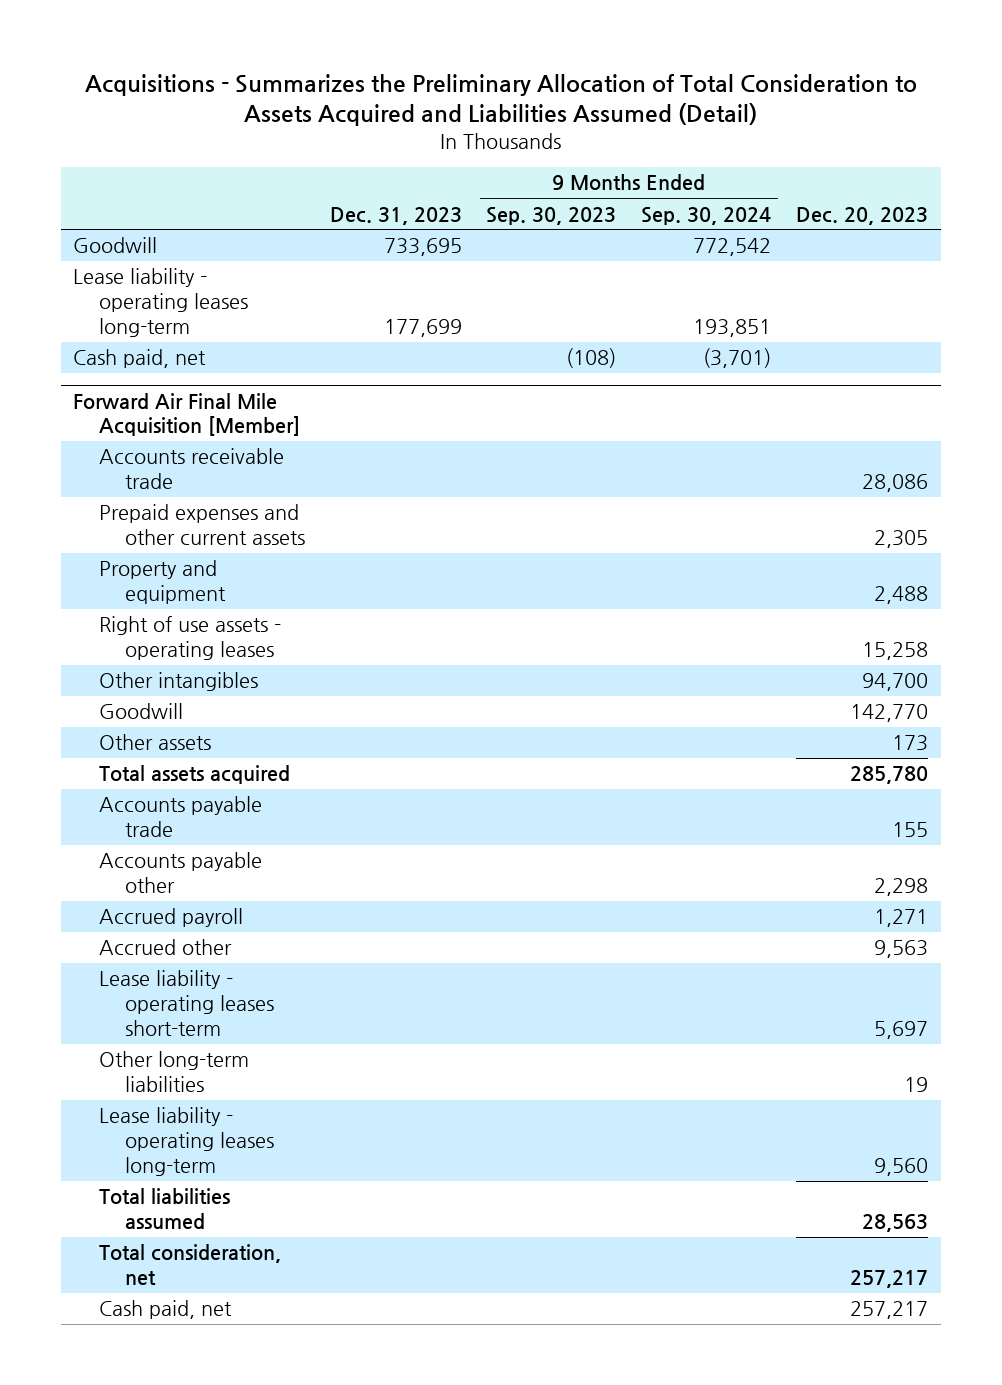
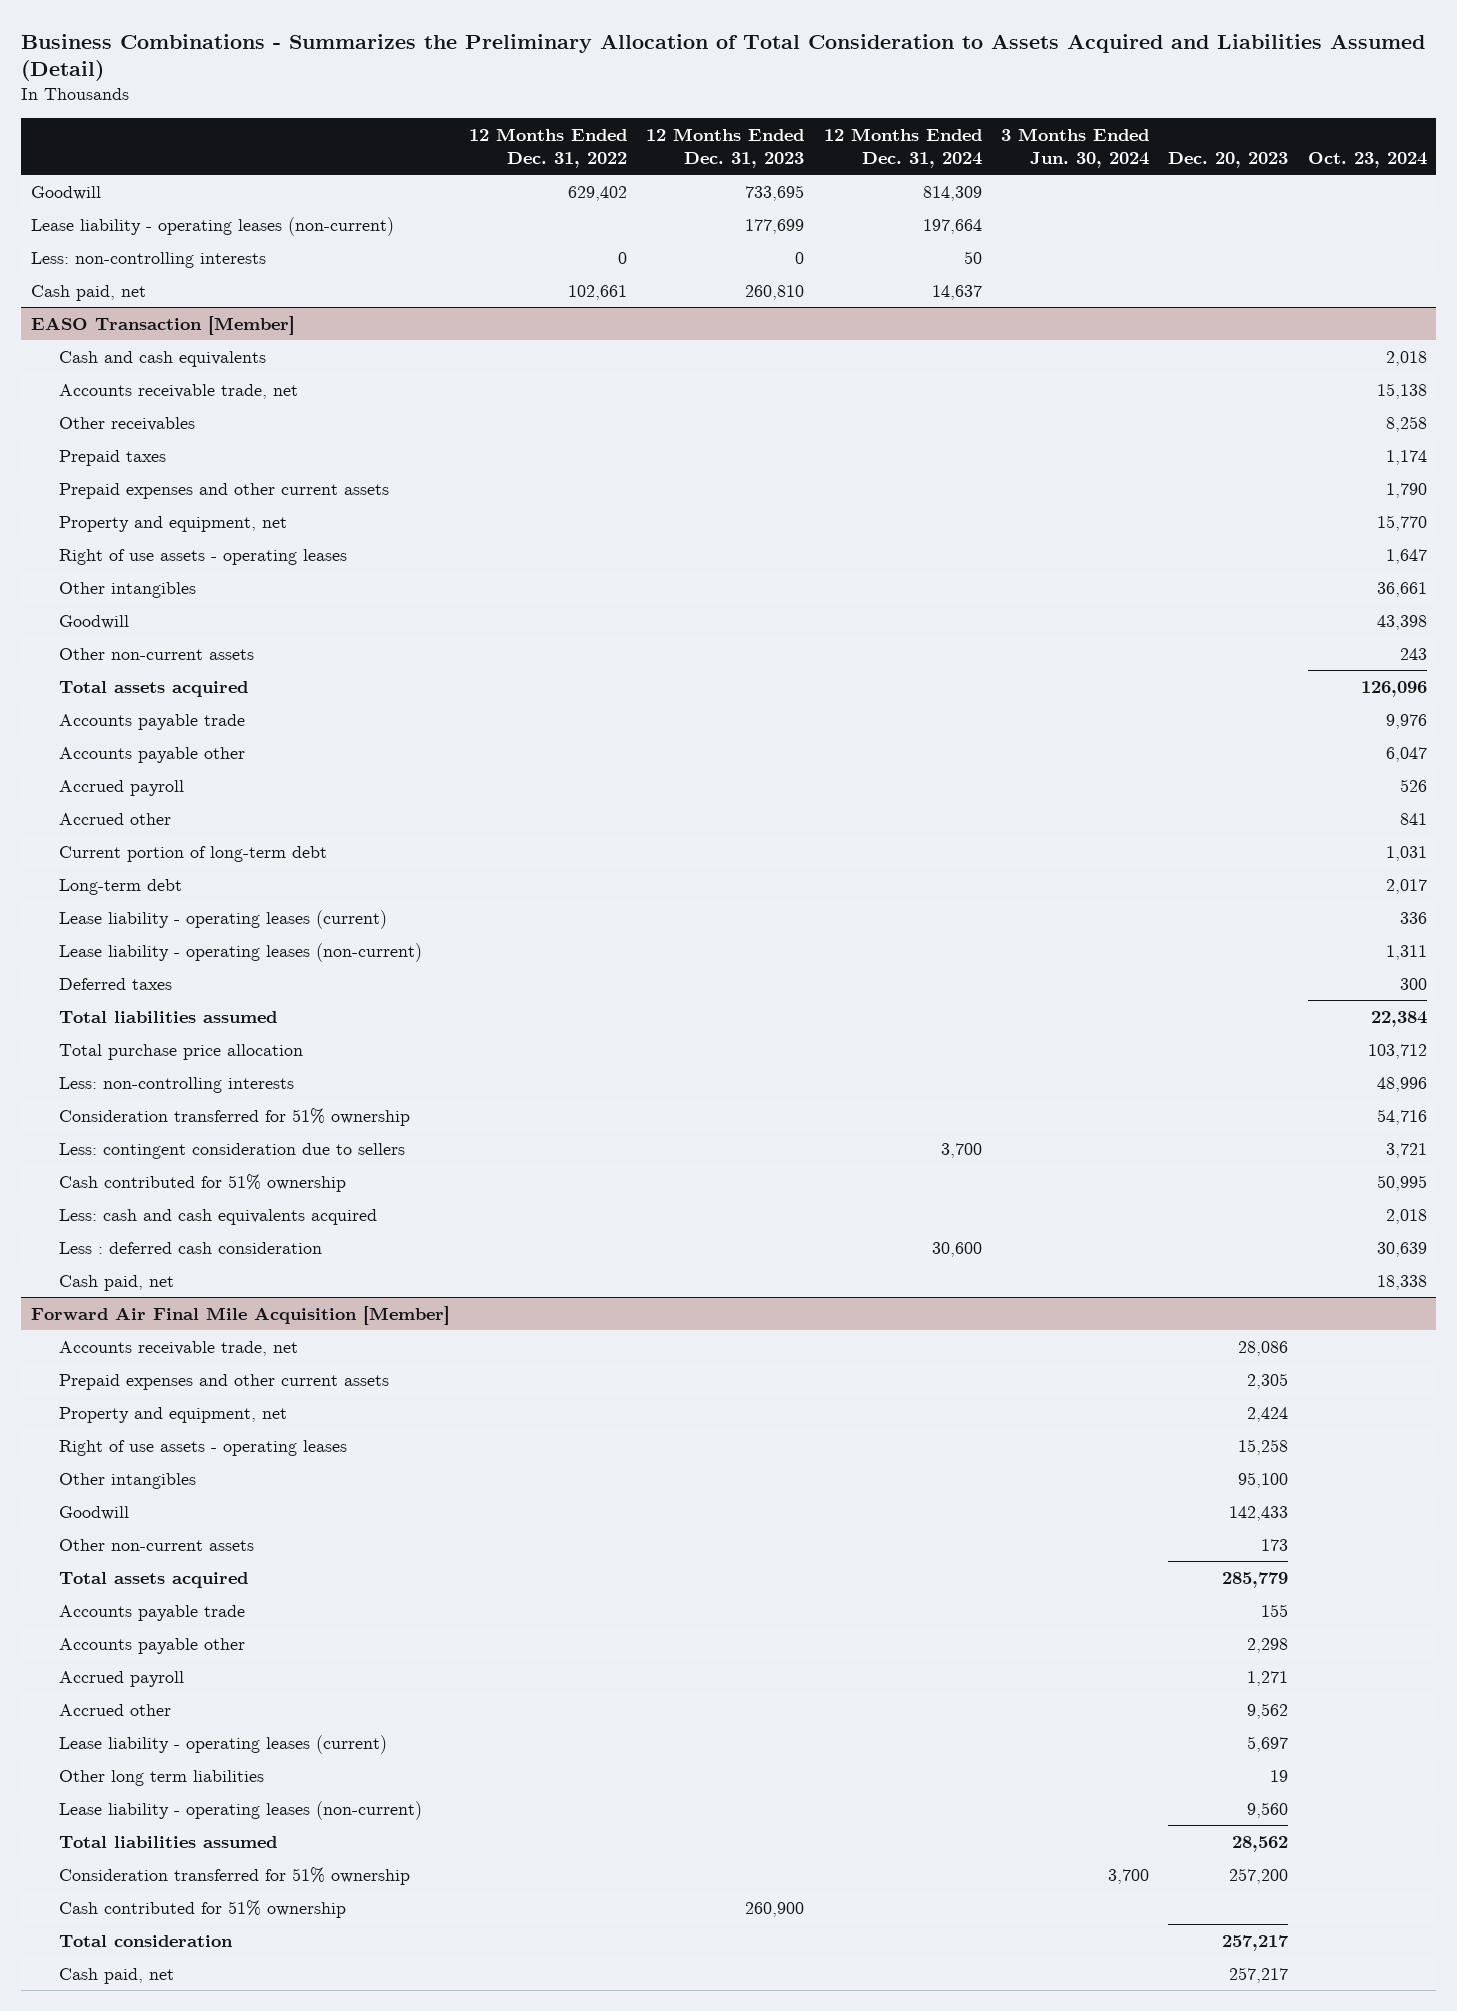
- Acquisitions - Summarizes the Preliminary Allocation of Total Consideration to Assets Acquired and Liabilities Assumed (Detail)
+ Business Combinations - Summarizes the Preliminary Allocation of Total Consideration to Assets Acquired and Liabilities Assumed (Detail)
- | Dec. 31, 2023 | 9 Months Ended Sep. 30, 2023 | 9 Months Ended Sep. 30, 2024 | Dec. 20, 2023
+ | 12 Months Ended Dec. 31, 2022 | 12 Months Ended Dec. 31, 2023 | 12 Months Ended Dec. 31, 2024 | 3 Months Ended Jun. 30, 2024 | Dec. 20, 2023 | Oct. 23, 2024
- Lease liability - operating leases long-term | 177,699 | | 193,851 |
+ Lease liability - operating leases (non-current) | | 177,699 | 197,664 | | |
+ Less: non-controlling interests | 0 | 0 | 50 | | |
+ EASO Transaction [Member]
+ Cash and cash equivalents | | | | | | 2,018
+ Accounts receivable trade, net | | | | | | 15,138
+ Other receivables | | | | | | 8,258
+ Prepaid taxes | | | | | | 1,174
+ Prepaid expenses and other current assets | | | | | | 1,790
+ Property and equipment, net | | | | | | 15,770
+ Right of use assets - operating leases | | | | | | 1,647
+ Other intangibles | | | | | | 36,661
+ Goodwill | | | | | | 43,398
+ Other non-current assets | | | | | | 243
+ Total assets acquired | | | | | | 126,096
+ Accounts payable trade | | | | | | 9,976
+ Accounts payable other | | | | | | 6,047
+ Accrued payroll | | | | | | 526
+ Accrued other | | | | | | 841
+ Current portion of long-term debt | | | | | | 1,031
+ Long-term debt | | | | | | 2,017
+ Lease liability - operating leases (current) | | | | | | 336
+ Lease liability - operating leases (non-current) | | | | | | 1,311
+ Deferred taxes | | | | | | 300
+ Total liabilities assumed | | | | | | 22,384
+ Total purchase price allocation | | | | | | 103,712
+ Less: non-controlling interests | | | | | | 48,996
+ Consideration transferred for 51% ownership | | | | | | 54,716
+ Less: contingent consideration due to sellers | | | 3,700 | | | 3,721
+ Cash contributed for 51% ownership | | | | | | 50,995
+ Less: cash and cash equivalents acquired | | | | | | 2,018
+ Less : deferred cash consideration | | | 30,600 | | | 30,639
+ Cash paid, net | | | | | | 18,338
@ Forward Air Final Mile Acquisition [Member]
- Accounts receivable trade | | | | 28,086
+ Accounts receivable trade, net | | | | | 28,086 |
- Property and equipment | | | | 2,488
+ Property and equipment, net | | | | | 2,424 |
- Other intangibles | | | | 94,700
- Goodwill | | | | 142,770
- Other assets | | | | 173
- Total assets acquired | | | | 285,780
+ Other intangibles | | | | | 95,100 |
+ Goodwill | | | | | 142,433 |
+ Other non-current assets | | | | | 173 |
+ Total assets acquired | | | | | 285,779 |
- Accrued other | | | | 9,563
- Lease liability - operating leases short-term | | | | 5,697
- Other long-term liabilities | | | | 19
- Lease liability - operating leases long-term | | | | 9,560
- Total liabilities assumed | | | | 28,563
- Total consideration, net | | | | 257,217
+ Accrued other | | | | | 9,562 |
+ Lease liability - operating leases (current) | | | | | 5,697 |
+ Other long term liabilities | | | | | 19 |
+ Lease liability - operating leases (non-current) | | | | | 9,560 |
+ Total liabilities assumed | | | | | 28,562 |
+ Consideration transferred for 51% ownership | | | | 3,700 | 257,200 |
+ Cash contributed for 51% ownership | | 260,900 | | | |
+ Total consideration | | | | | 257,217 |

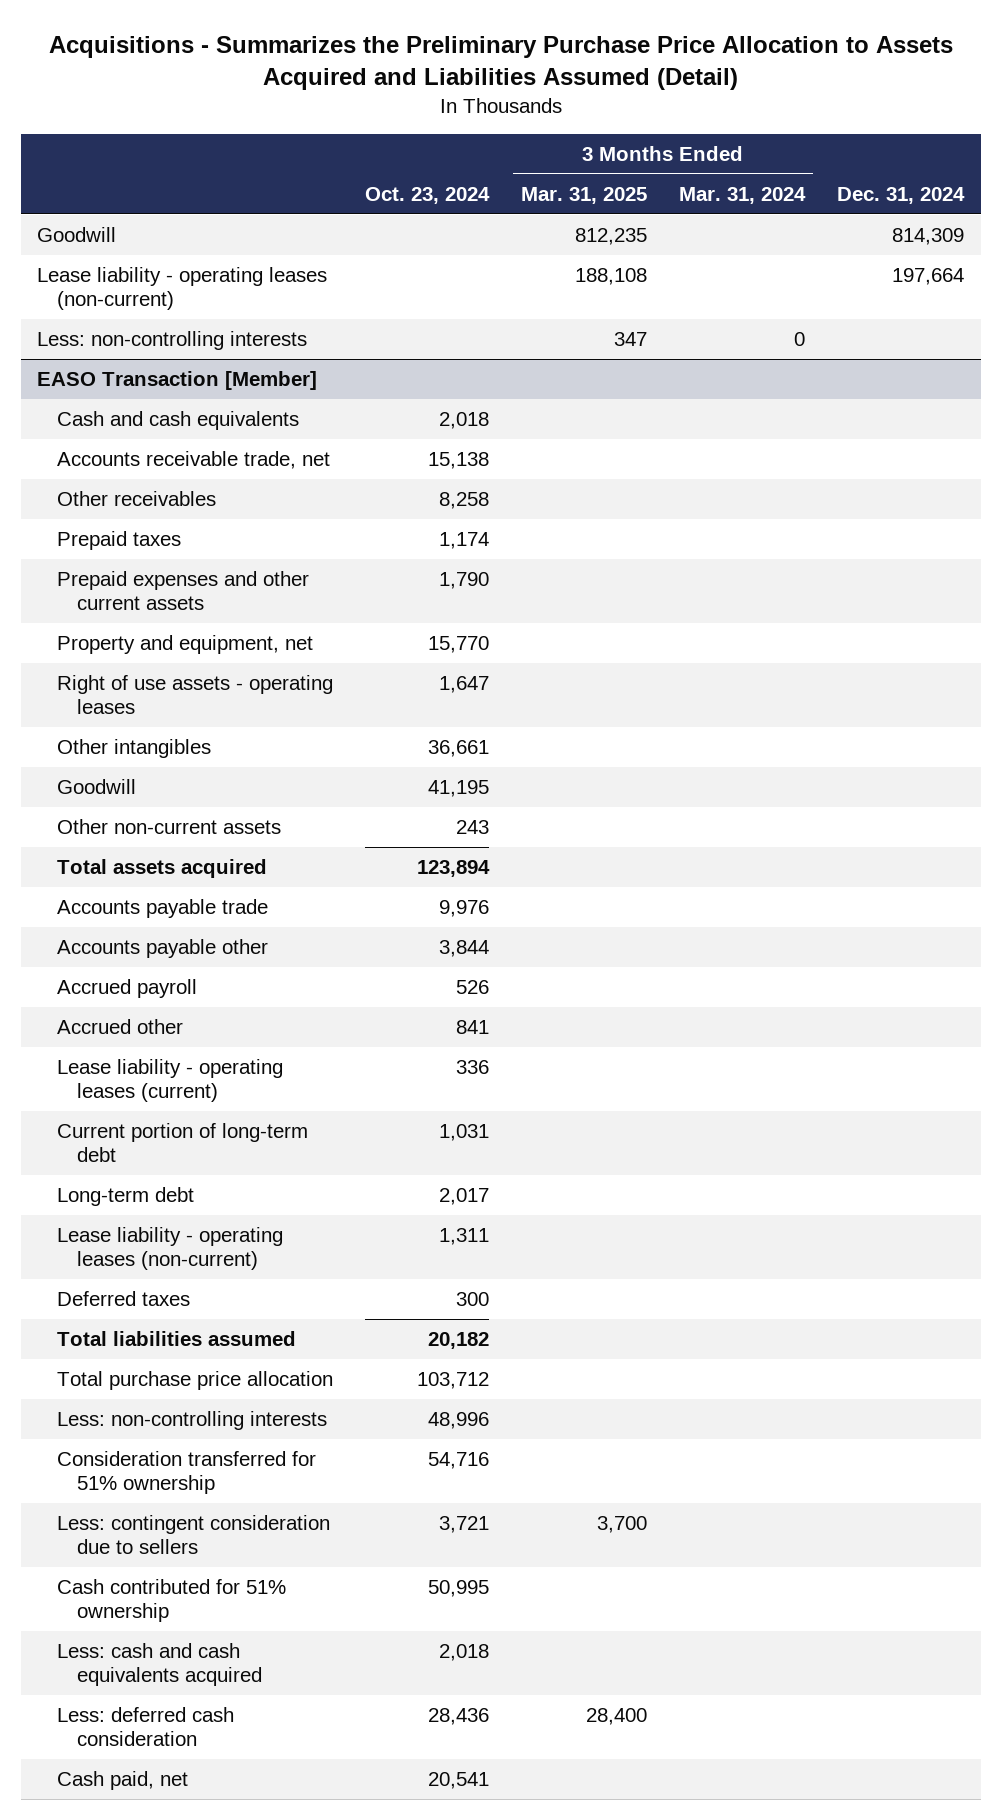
- Business Combinations - Summarizes the Preliminary Allocation of Total Consideration to Assets Acquired and Liabilities Assumed (Detail)
+ Acquisitions - Summarizes the Preliminary Purchase Price Allocation to Assets Acquired and Liabilities Assumed (Detail)
- | 12 Months Ended Dec. 31, 2022 | 12 Months Ended Dec. 31, 2023 | 12 Months Ended Dec. 31, 2024 | 3 Months Ended Jun. 30, 2024 | Dec. 20, 2023 | Oct. 23, 2024
+ | Oct. 23, 2024 | 3 Months Ended Mar. 31, 2025 | 3 Months Ended Mar. 31, 2024 | Dec. 31, 2024
- Cash paid, net | 102,661 | 260,810 | 14,637 | | |
@ EASO Transaction [Member]
- Goodwill | | | | | | 43,398
+ Goodwill | 41,195 | | |
- Total assets acquired | | | | | | 126,096
+ Total assets acquired | 123,894 | | |
- Accounts payable other | | | | | | 6,047
+ Accounts payable other | 3,844 | | |
moved up: Lease liability - operating leases (current) | 336 | | |
- Total liabilities assumed | | | | | | 22,384
+ Total liabilities assumed | 20,182 | | |
- Less : deferred cash consideration | | | 30,600 | | | 30,639
- Cash paid, net | | | | | | 18,338
- Forward Air Final Mile Acquisition [Member]
- Accounts receivable trade, net | | | | | 28,086 |
- Prepaid expenses and other current assets | | | | | 2,305 |
- Property and equipment, net | | | | | 2,424 |
- Right of use assets - operating leases | | | | | 15,258 |
- Other intangibles | | | | | 95,100 |
- Goodwill | | | | | 142,433 |
- Other non-current assets | | | | | 173 |
- Total assets acquired | | | | | 285,779 |
- Accounts payable trade | | | | | 155 |
- Accounts payable other | | | | | 2,298 |
- Accrued payroll | | | | | 1,271 |
- Accrued other | | | | | 9,562 |
- Lease liability - operating leases (current) | | | | | 5,697 |
- Other long term liabilities | | | | | 19 |
- Lease liability - operating leases (non-current) | | | | | 9,560 |
- Total liabilities assumed | | | | | 28,562 |
- Consideration transferred for 51% ownership | | | | 3,700 | 257,200 |
- Cash contributed for 51% ownership | | 260,900 | | | |
- Total consideration | | | | | 257,217 |
- Cash paid, net | | | | | 257,217 |
@ EASO Transaction [Member]
+ Less: deferred cash consideration | 28,436 | 28,400 | |
+ Cash paid, net | 20,541 | | |

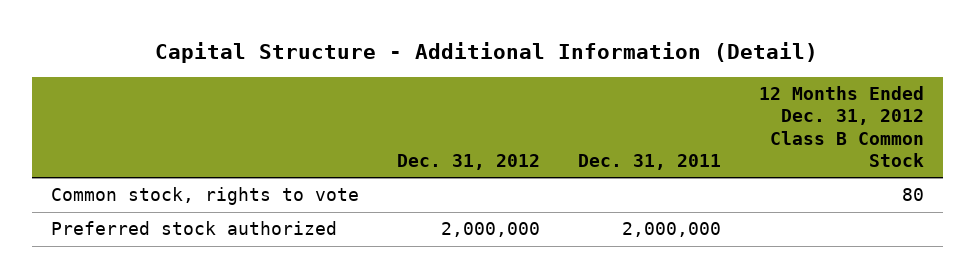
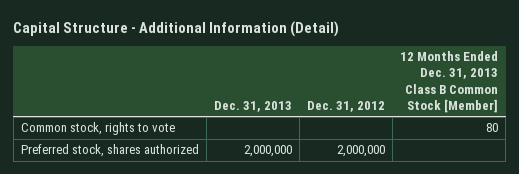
- | Dec. 31, 2012 | Dec. 31, 2011 | 12 Months Ended Dec. 31, 2012 Class B Common Stock
+ | Dec. 31, 2013 | Dec. 31, 2012 | 12 Months Ended Dec. 31, 2013 Class B Common Stock [Member]
- Preferred stock authorized | 2,000,000 | 2,000,000 |
+ Preferred stock, shares authorized | 2,000,000 | 2,000,000 |

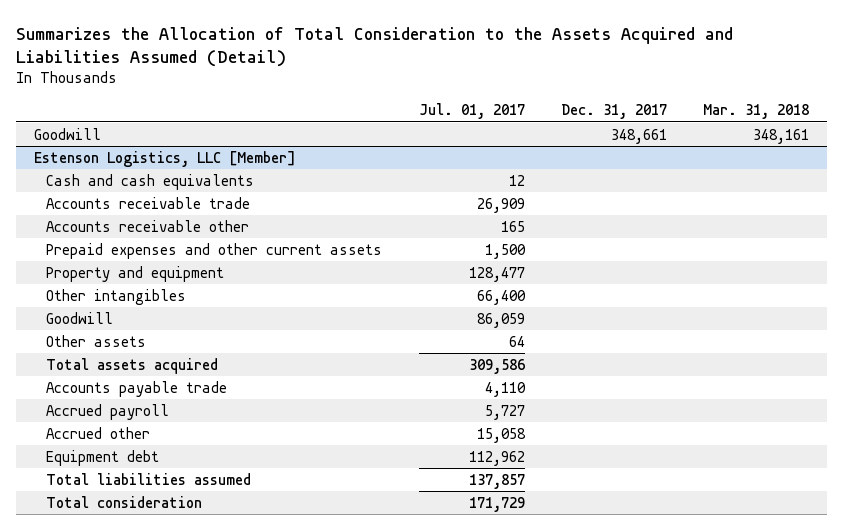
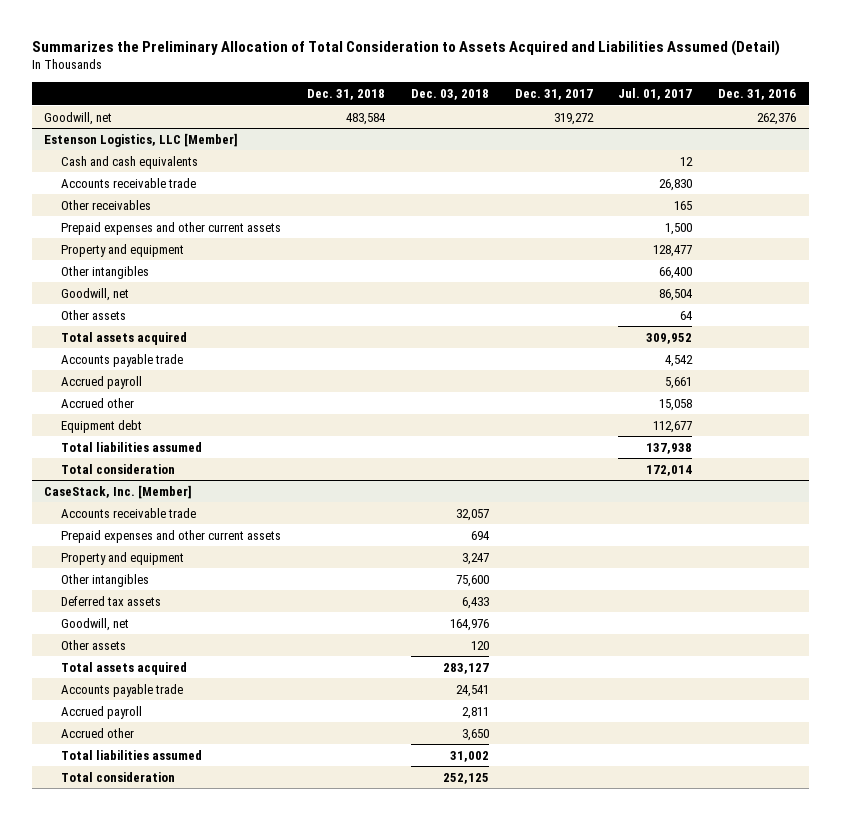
- Summarizes the Allocation of Total Consideration to the Assets Acquired and Liabilities Assumed (Detail)
+ Summarizes the Preliminary Allocation of Total Consideration to Assets Acquired and Liabilities Assumed (Detail)
- | Jul. 01, 2017 | Dec. 31, 2017 | Mar. 31, 2018
+ | Dec. 31, 2018 | Dec. 03, 2018 | Dec. 31, 2017 | Jul. 01, 2017 | Dec. 31, 2016
- Goodwill | | 348,661 | 348,161
+ Goodwill, net | 483,584 | | 319,272 | | 262,376
@ Estenson Logistics, LLC [Member]
- Accounts receivable trade | 26,909 | |
- Accounts receivable other | 165 | |
+ Accounts receivable trade | | | | 26,830 |
+ Other receivables | | | | 165 |
- Goodwill | 86,059 | |
+ Goodwill, net | | | | 86,504 |
- Total assets acquired | 309,586 | |
- Accounts payable trade | 4,110 | |
- Accrued payroll | 5,727 | |
+ Total assets acquired | | | | 309,952 |
+ Accounts payable trade | | | | 4,542 |
+ Accrued payroll | | | | 5,661 |
- Equipment debt | 112,962 | |
- Total liabilities assumed | 137,857 | |
- Total consideration | 171,729 | |
+ Equipment debt | | | | 112,677 |
+ Total liabilities assumed | | | | 137,938 |
+ Total consideration | | | | 172,014 |
+ CaseStack, Inc. [Member]
+ Accounts receivable trade | | 32,057 | | |
+ Prepaid expenses and other current assets | | 694 | | |
+ Property and equipment | | 3,247 | | |
+ Other intangibles | | 75,600 | | |
+ Deferred tax assets | | 6,433 | | |
+ Goodwill, net | | 164,976 | | |
+ Other assets | | 120 | | |
+ Total assets acquired | | 283,127 | | |
+ Accounts payable trade | | 24,541 | | |
+ Accrued payroll | | 2,811 | | |
+ Accrued other | | 3,650 | | |
+ Total liabilities assumed | | 31,002 | | |
+ Total consideration | | 252,125 | | |

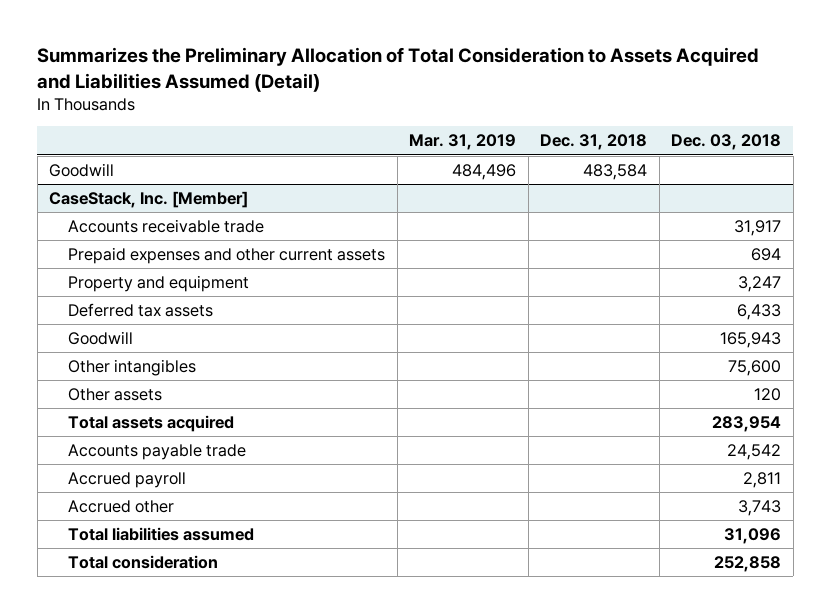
- | Dec. 31, 2018 | Dec. 03, 2018 | Dec. 31, 2017 | Jul. 01, 2017 | Dec. 31, 2016
+ | Mar. 31, 2019 | Dec. 31, 2018 | Dec. 03, 2018
- Goodwill, net | 483,584 | | 319,272 | | 262,376
- Estenson Logistics, LLC [Member]
- Cash and cash equivalents | | | | 12 |
- Accounts receivable trade | | | | 26,830 |
- Other receivables | | | | 165 |
- Prepaid expenses and other current assets | | | | 1,500 |
- Property and equipment | | | | 128,477 |
- Other intangibles | | | | 66,400 |
- Goodwill, net | | | | 86,504 |
- Other assets | | | | 64 |
- Total assets acquired | | | | 309,952 |
- Accounts payable trade | | | | 4,542 |
- Accrued payroll | | | | 5,661 |
- Accrued other | | | | 15,058 |
- Equipment debt | | | | 112,677 |
- Total liabilities assumed | | | | 137,938 |
- Total consideration | | | | 172,014 |
+ Goodwill | 484,496 | 483,584 |
@ CaseStack, Inc. [Member]
- Accounts receivable trade | | 32,057 | | |
+ Accounts receivable trade | | | 31,917
- Goodwill, net | | 164,976 | | |
+ Goodwill | | | 165,943
moved down: Other intangibles | | | 75,600
- Total assets acquired | | 283,127 | | |
- Accounts payable trade | | 24,541 | | |
+ Total assets acquired | | | 283,954
+ Accounts payable trade | | | 24,542
- Accrued other | | 3,650 | | |
- Total liabilities assumed | | 31,002 | | |
- Total consideration | | 252,125 | | |
+ Accrued other | | | 3,743
+ Total liabilities assumed | | | 31,096
+ Total consideration | | | 252,858

